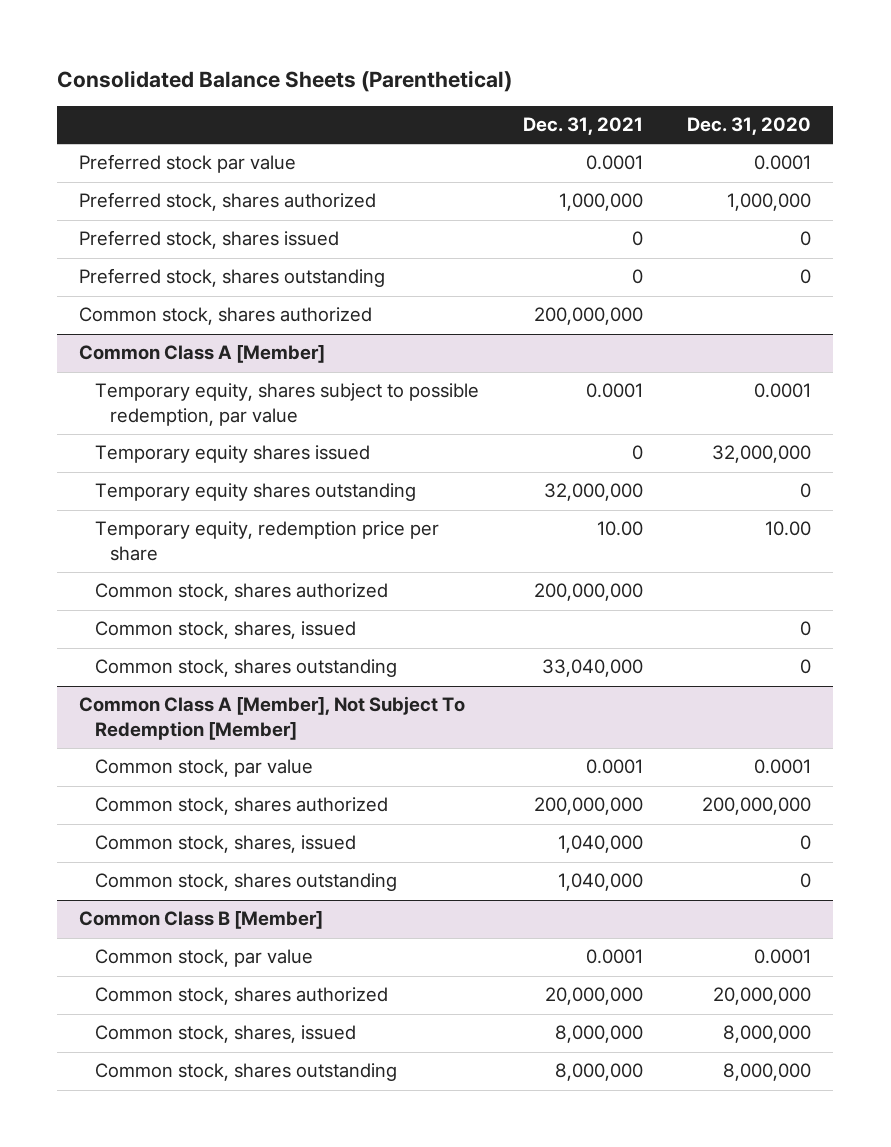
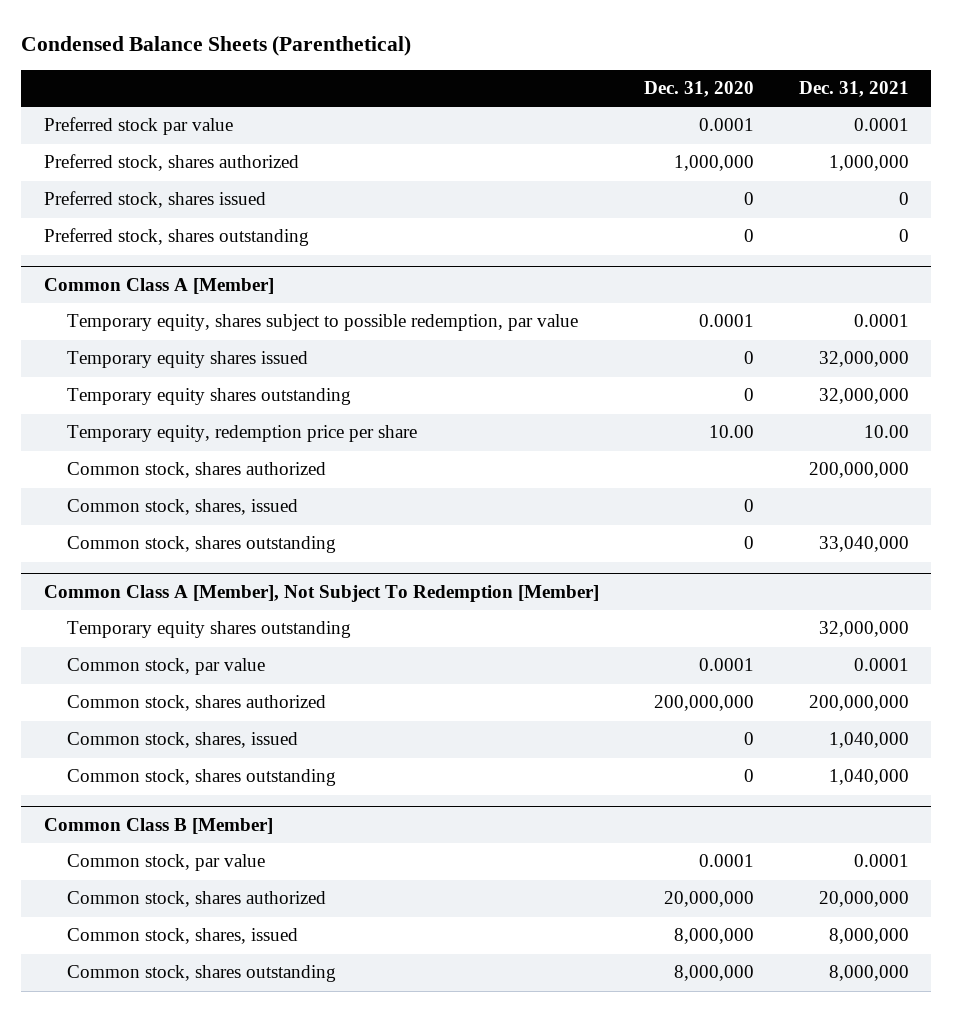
- Consolidated Balance Sheets (Parenthetical)
+ Condensed Balance Sheets (Parenthetical)
- | Dec. 31, 2021 | Dec. 31, 2020
+ | Dec. 31, 2020 | Dec. 31, 2021
- Common stock, shares authorized | 200,000,000 |
@ Common Class A [Member]
- Temporary equity shares issued | 0 | 32,000,000
+ Temporary equity shares issued | 0 | 32,000,000
@ Common Class A [Member], Not Subject To Redemption [Member]
+ Temporary equity shares outstanding | | 32,000,000

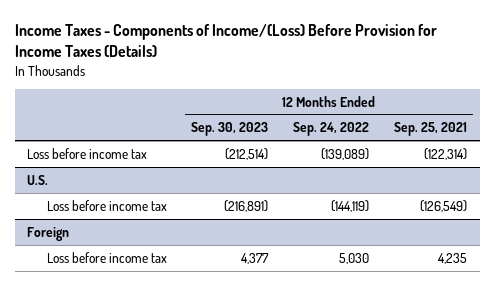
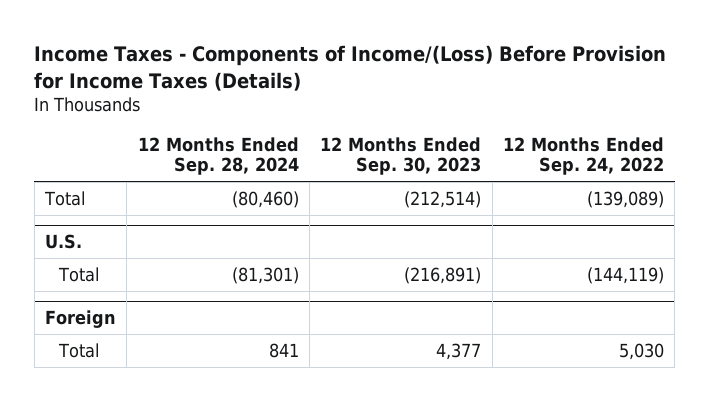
- | 12 Months Ended Sep. 30, 2023 | 12 Months Ended Sep. 24, 2022 | 12 Months Ended Sep. 25, 2021
+ | 12 Months Ended Sep. 28, 2024 | 12 Months Ended Sep. 30, 2023 | 12 Months Ended Sep. 24, 2022
- Loss before income tax | (212,514) | (139,089) | (122,314)
+ Total | (80,460) | (212,514) | (139,089)
@ U.S.
- Loss before income tax | (216,891) | (144,119) | (126,549)
+ Total | (81,301) | (216,891) | (144,119)
@ Foreign
- Loss before income tax | 4,377 | 5,030 | 4,235
+ Total | 841 | 4,377 | 5,030

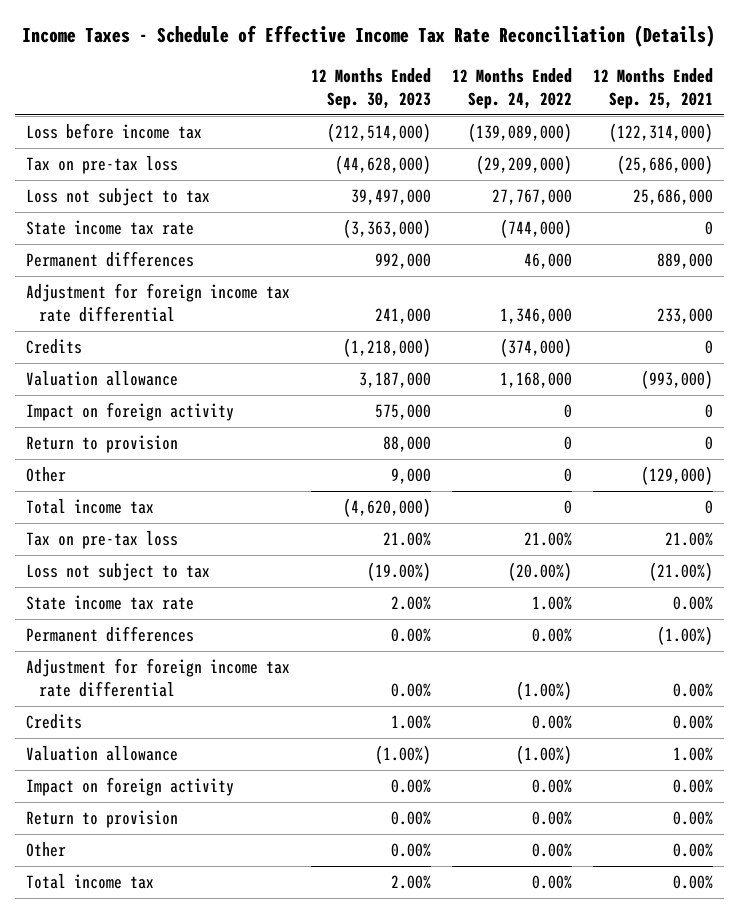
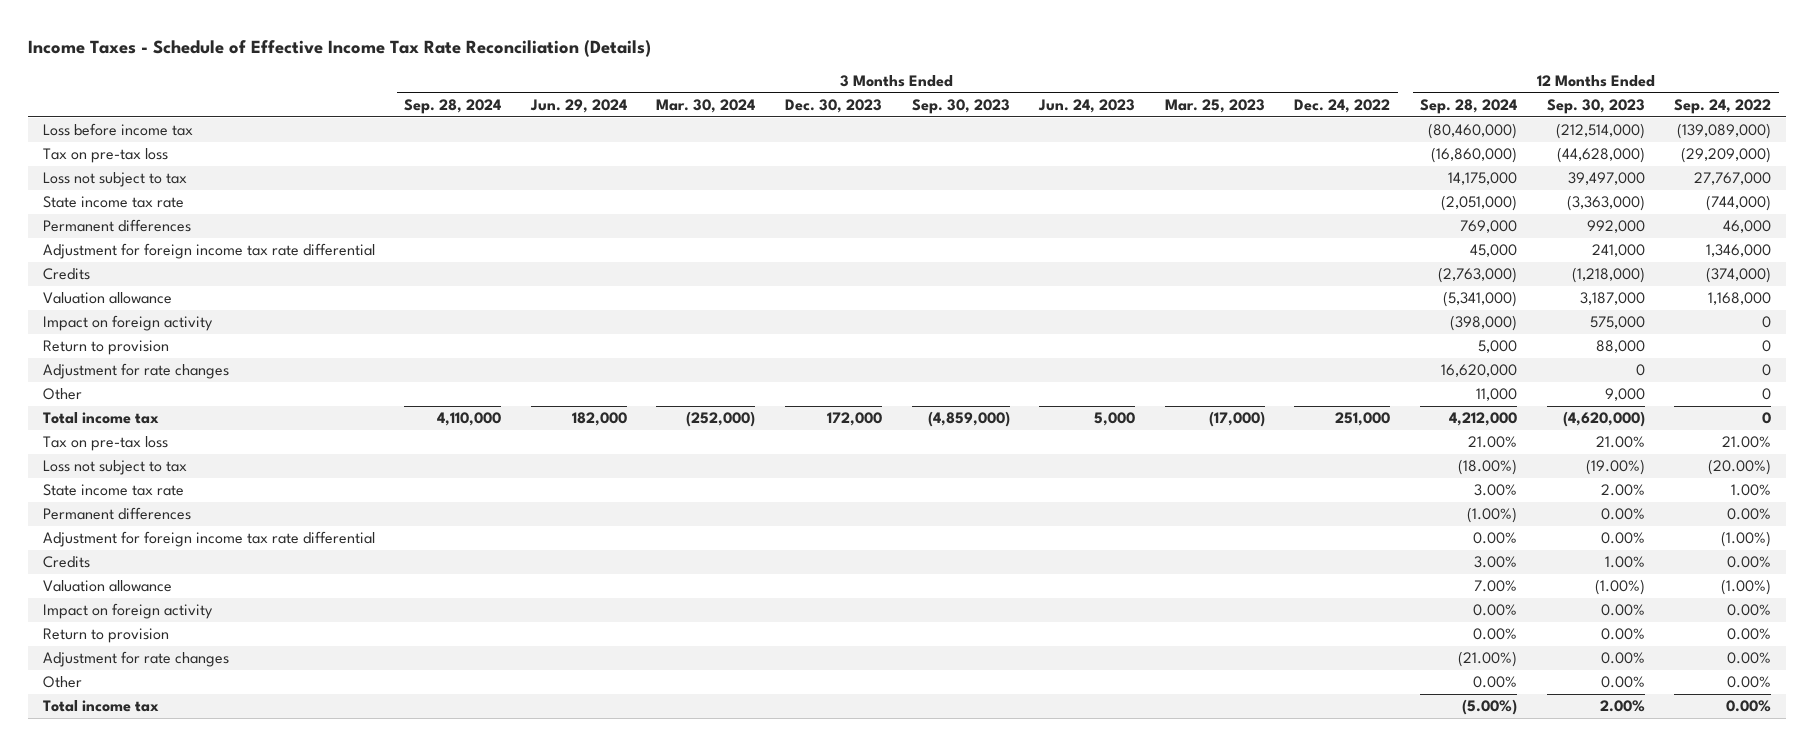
- | 12 Months Ended Sep. 30, 2023 | 12 Months Ended Sep. 24, 2022 | 12 Months Ended Sep. 25, 2021
+ | 3 Months Ended Sep. 28, 2024 | 3 Months Ended Jun. 29, 2024 | 3 Months Ended Mar. 30, 2024 | 3 Months Ended Dec. 30, 2023 | 3 Months Ended Sep. 30, 2023 | 3 Months Ended Jun. 24, 2023 | 3 Months Ended Mar. 25, 2023 | 3 Months Ended Dec. 24, 2022 | 12 Months Ended Sep. 28, 2024 | 12 Months Ended Sep. 30, 2023 | 12 Months Ended Sep. 24, 2022
+ Adjustment for rate changes | | | | | | | | | 16,620,000 | 0 | 0
+ Adjustment for rate changes | | | | | | | | | (21.00%) | 0.00% | 0.00%

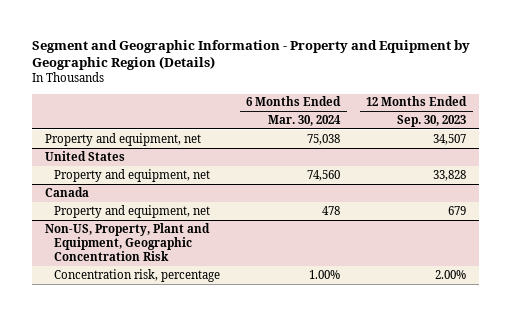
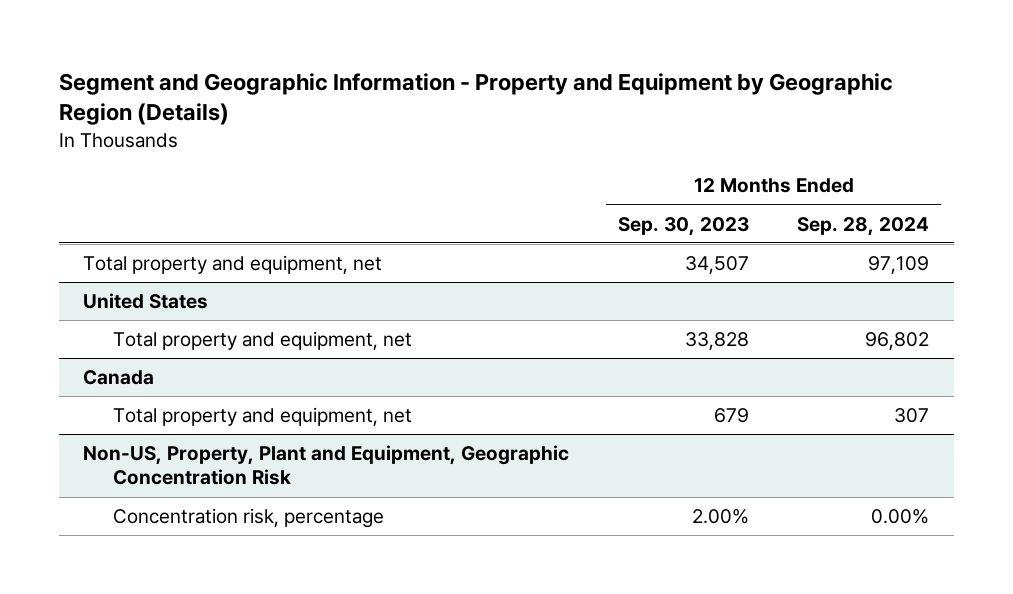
- | 6 Months Ended Mar. 30, 2024 | 12 Months Ended Sep. 30, 2023
+ | 12 Months Ended Sep. 30, 2023 | 12 Months Ended Sep. 28, 2024
- Property and equipment, net | 75,038 | 34,507
+ Total property and equipment, net | 34,507 | 97,109
@ United States
- Property and equipment, net | 74,560 | 33,828
+ Total property and equipment, net | 33,828 | 96,802
@ Canada
- Property and equipment, net | 478 | 679
+ Total property and equipment, net | 679 | 307

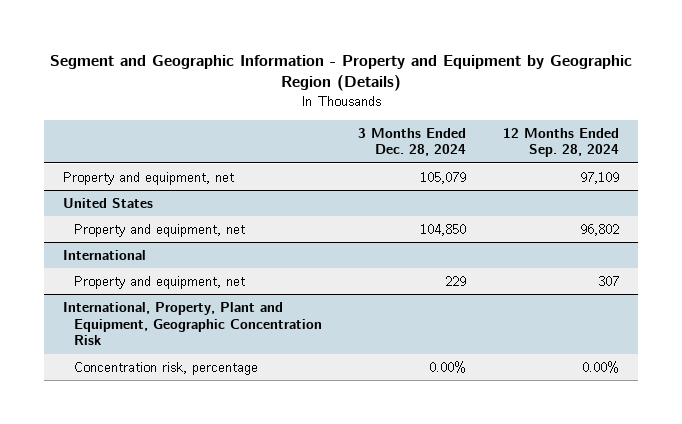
- | 12 Months Ended Sep. 30, 2023 | 12 Months Ended Sep. 28, 2024
+ | 3 Months Ended Dec. 28, 2024 | 12 Months Ended Sep. 28, 2024
- Total property and equipment, net | 34,507 | 97,109
+ Property and equipment, net | 105,079 | 97,109
@ United States
- Total property and equipment, net | 33,828 | 96,802
- Canada
- Total property and equipment, net | 679 | 307
- Non-US, Property, Plant and Equipment, Geographic Concentration Risk
@ United States
+ Property and equipment, net | 104,850 | 96,802
+ International
+ Property and equipment, net | 229 | 307
+ International, Property, Plant and Equipment, Geographic Concentration Risk

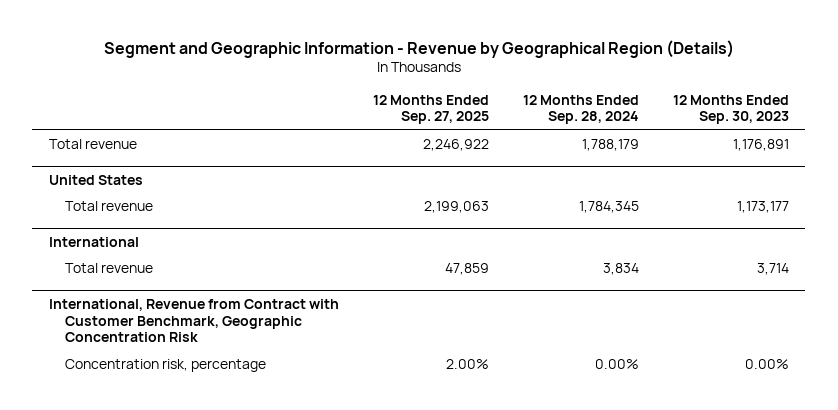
- Segment and Geographic Information - Property and Equipment by Geographic Region (Details)
+ Segment and Geographic Information - Revenue by Geographical Region (Details)
- | 3 Months Ended Dec. 28, 2024 | 12 Months Ended Sep. 28, 2024
+ | 12 Months Ended Sep. 27, 2025 | 12 Months Ended Sep. 28, 2024 | 12 Months Ended Sep. 30, 2023
- Property and equipment, net | 105,079 | 97,109
+ Total revenue | 2,246,922 | 1,788,179 | 1,176,891
@ United States
- Property and equipment, net | 104,850 | 96,802
+ Total revenue | 2,199,063 | 1,784,345 | 1,173,177
@ International
- Property and equipment, net | 229 | 307
- International, Property, Plant and Equipment, Geographic Concentration Risk
@ International
+ Total revenue | 47,859 | 3,834 | 3,714
+ International, Revenue from Contract with Customer Benchmark, Geographic Concentration Risk

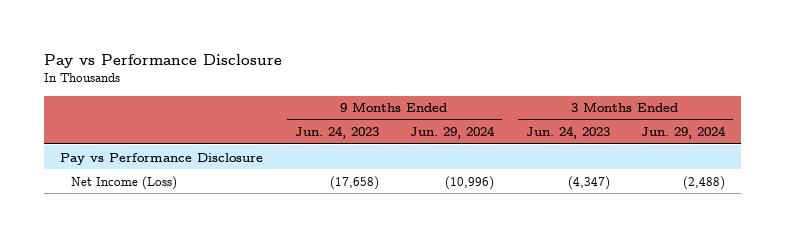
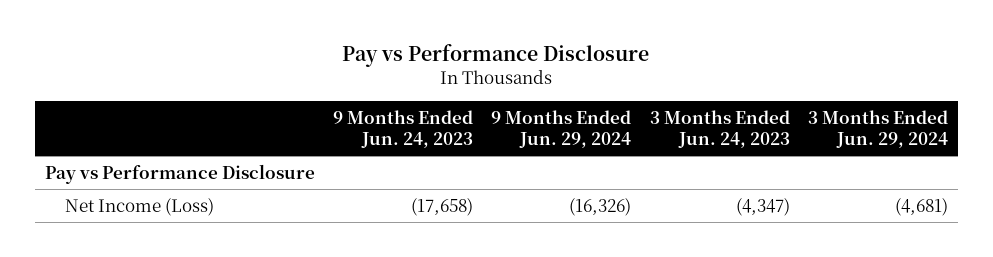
- Net Income (Loss) | (17,658) | (10,996) | (4,347) | (2,488)
+ Net Income (Loss) | (17,658) | (16,326) | (4,347) | (4,681)

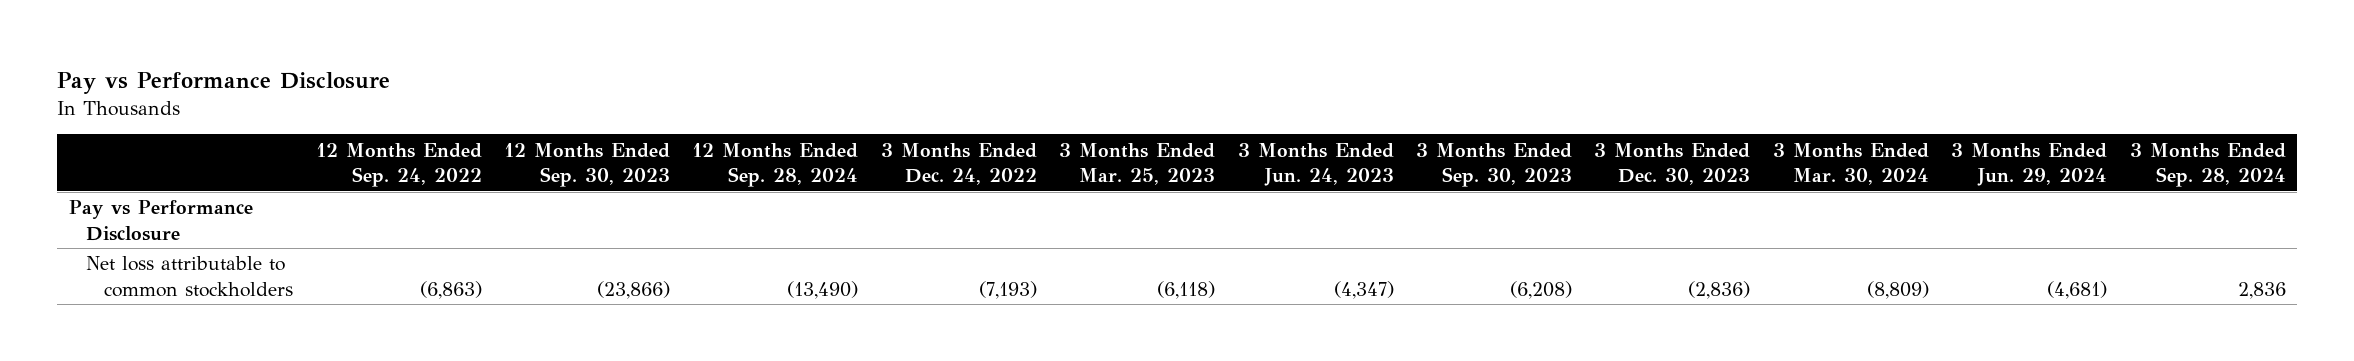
- | 9 Months Ended Jun. 24, 2023 | 9 Months Ended Jun. 29, 2024 | 3 Months Ended Jun. 24, 2023 | 3 Months Ended Jun. 29, 2024
+ | 12 Months Ended Sep. 24, 2022 | 12 Months Ended Sep. 30, 2023 | 12 Months Ended Sep. 28, 2024 | 3 Months Ended Dec. 24, 2022 | 3 Months Ended Mar. 25, 2023 | 3 Months Ended Jun. 24, 2023 | 3 Months Ended Sep. 30, 2023 | 3 Months Ended Dec. 30, 2023 | 3 Months Ended Mar. 30, 2024 | 3 Months Ended Jun. 29, 2024 | 3 Months Ended Sep. 28, 2024
- Net Income (Loss) | (17,658) | (16,326) | (4,347) | (4,681)
+ Net loss attributable to common stockholders | (6,863) | (23,866) | (13,490) | (7,193) | (6,118) | (4,347) | (6,208) | (2,836) | (8,809) | (4,681) | 2,836

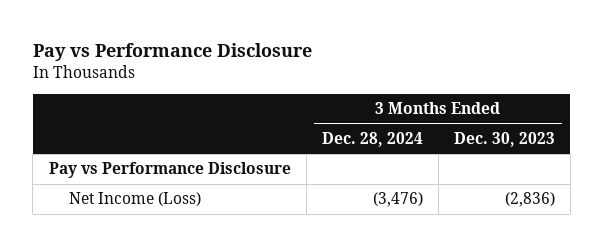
- | 12 Months Ended Sep. 24, 2022 | 12 Months Ended Sep. 30, 2023 | 12 Months Ended Sep. 28, 2024 | 3 Months Ended Dec. 24, 2022 | 3 Months Ended Mar. 25, 2023 | 3 Months Ended Jun. 24, 2023 | 3 Months Ended Sep. 30, 2023 | 3 Months Ended Dec. 30, 2023 | 3 Months Ended Mar. 30, 2024 | 3 Months Ended Jun. 29, 2024 | 3 Months Ended Sep. 28, 2024
+ | 3 Months Ended Dec. 28, 2024 | 3 Months Ended Dec. 30, 2023
- Net loss attributable to common stockholders | (6,863) | (23,866) | (13,490) | (7,193) | (6,118) | (4,347) | (6,208) | (2,836) | (8,809) | (4,681) | 2,836
+ Net Income (Loss) | (3,476) | (2,836)

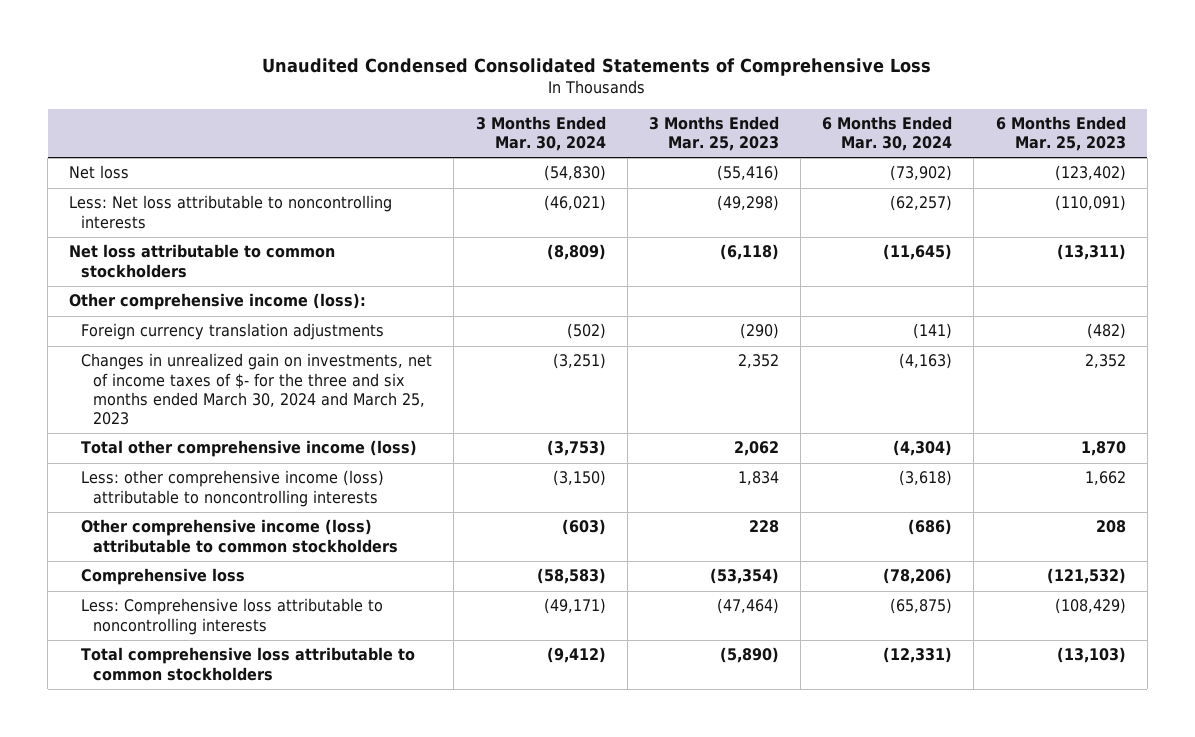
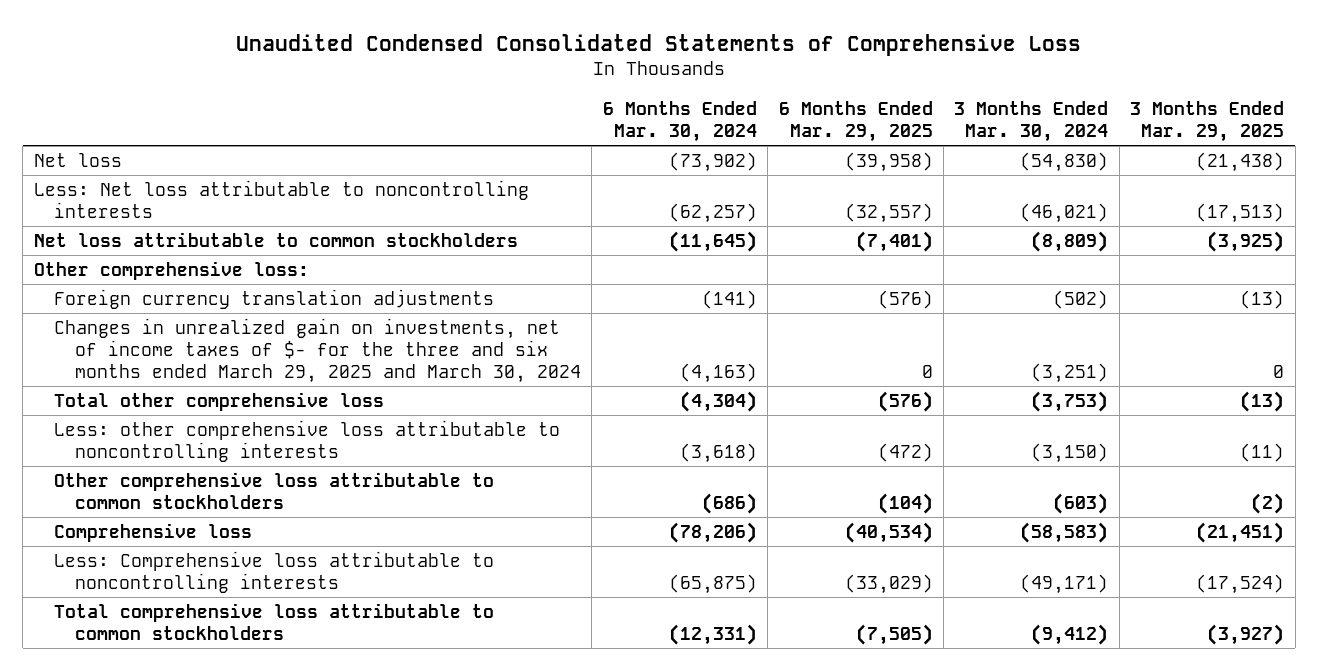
- | 3 Months Ended Mar. 30, 2024 | 3 Months Ended Mar. 25, 2023 | 6 Months Ended Mar. 30, 2024 | 6 Months Ended Mar. 25, 2023
+ | 6 Months Ended Mar. 30, 2024 | 6 Months Ended Mar. 29, 2025 | 3 Months Ended Mar. 30, 2024 | 3 Months Ended Mar. 29, 2025
- Other comprehensive income (loss):
+ Other comprehensive loss:
- Changes in unrealized gain on investments, net of income taxes of $- for the three and six months ended March 30, 2024 and March 25, 2023 | (3,251) | 2,352 | (4,163) | 2,352
- Total other comprehensive income (loss) | (3,753) | 2,062 | (4,304) | 1,870
- Less: other comprehensive income (loss) attributable to noncontrolling interests | (3,150) | 1,834 | (3,618) | 1,662
- Other comprehensive income (loss) attributable to common stockholders | (603) | 228 | (686) | 208
+ Changes in unrealized gain on investments, net of income taxes of $- for the three and six months ended March 29, 2025 and March 30, 2024 | (4,163) | 0 | (3,251) | 0
+ Total other comprehensive loss | (4,304) | (576) | (3,753) | (13)
+ Less: other comprehensive loss attributable to noncontrolling interests | (3,618) | (472) | (3,150) | (11)
+ Other comprehensive loss attributable to common stockholders | (686) | (104) | (603) | (2)

